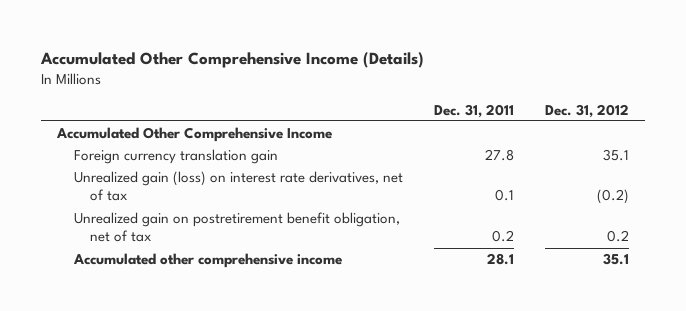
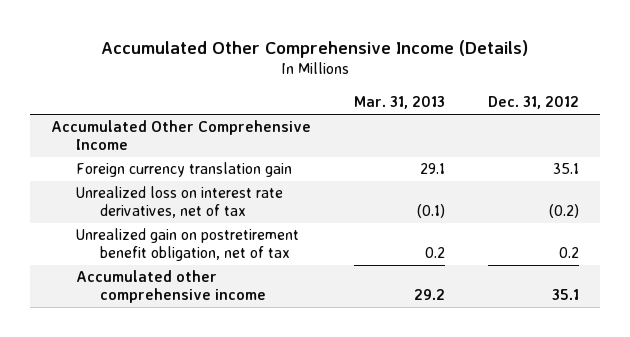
- | Dec. 31, 2011 | Dec. 31, 2012
+ | Mar. 31, 2013 | Dec. 31, 2012
- Unrealized gain (loss) on interest rate derivatives, net of tax | 0.1 | (0.2)
+ Unrealized loss on interest rate derivatives, net of tax | (0.1) | (0.2)

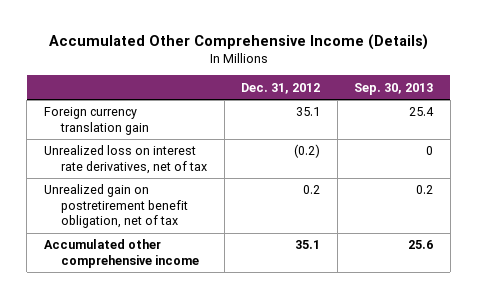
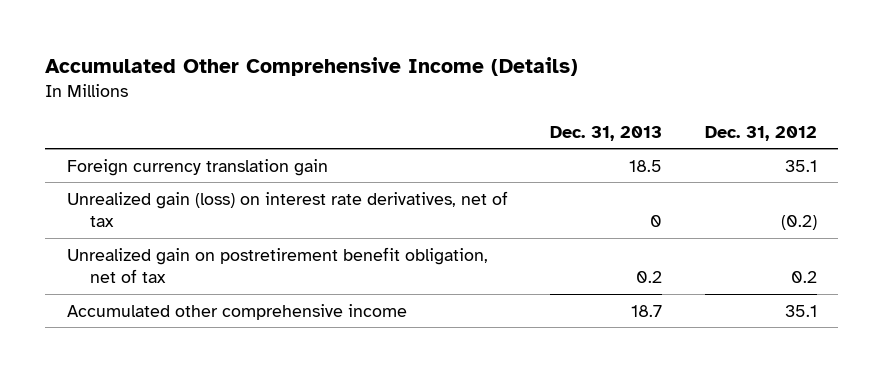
- | Dec. 31, 2012 | Sep. 30, 2013
+ | Dec. 31, 2013 | Dec. 31, 2012
- Unrealized loss on interest rate derivatives, net of tax | (0.2) | 0
+ Unrealized gain (loss) on interest rate derivatives, net of tax | 0 | (0.2)

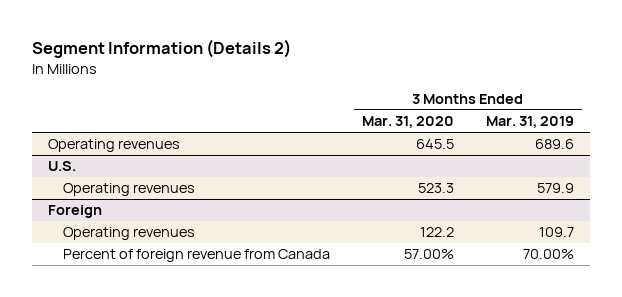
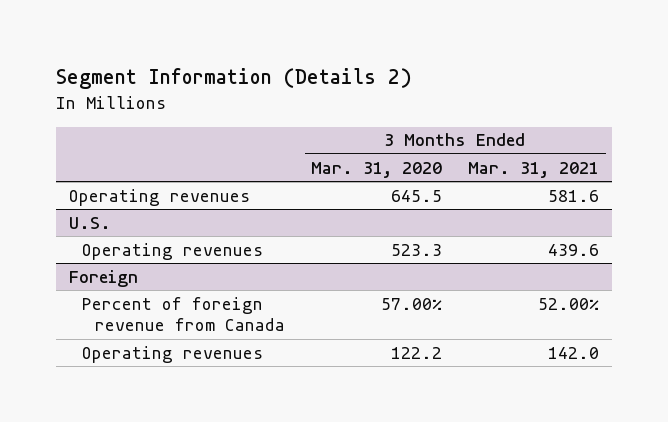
- | 3 Months Ended Mar. 31, 2020 | 3 Months Ended Mar. 31, 2019
+ | 3 Months Ended Mar. 31, 2020 | 3 Months Ended Mar. 31, 2021
@ Foreign
moved down: Operating revenues | 122.2 | 142.0

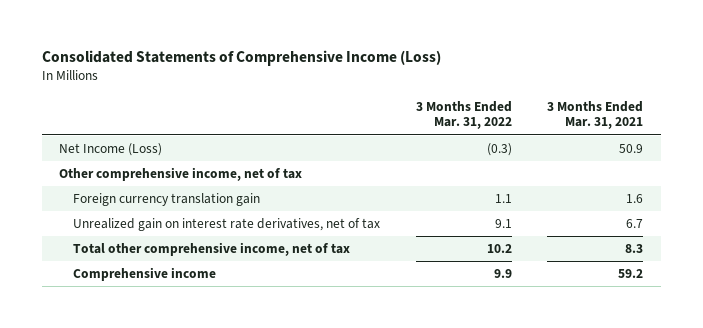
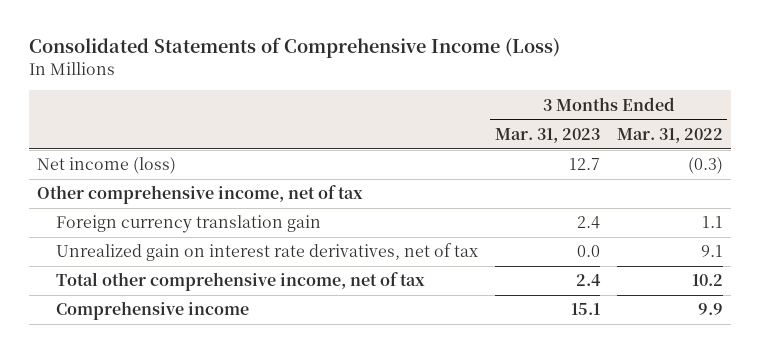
- | 3 Months Ended Mar. 31, 2022 | 3 Months Ended Mar. 31, 2021
+ | 3 Months Ended Mar. 31, 2023 | 3 Months Ended Mar. 31, 2022
- Net Income (Loss) | (0.3) | 50.9
+ Net income (loss) | 12.7 | (0.3)

